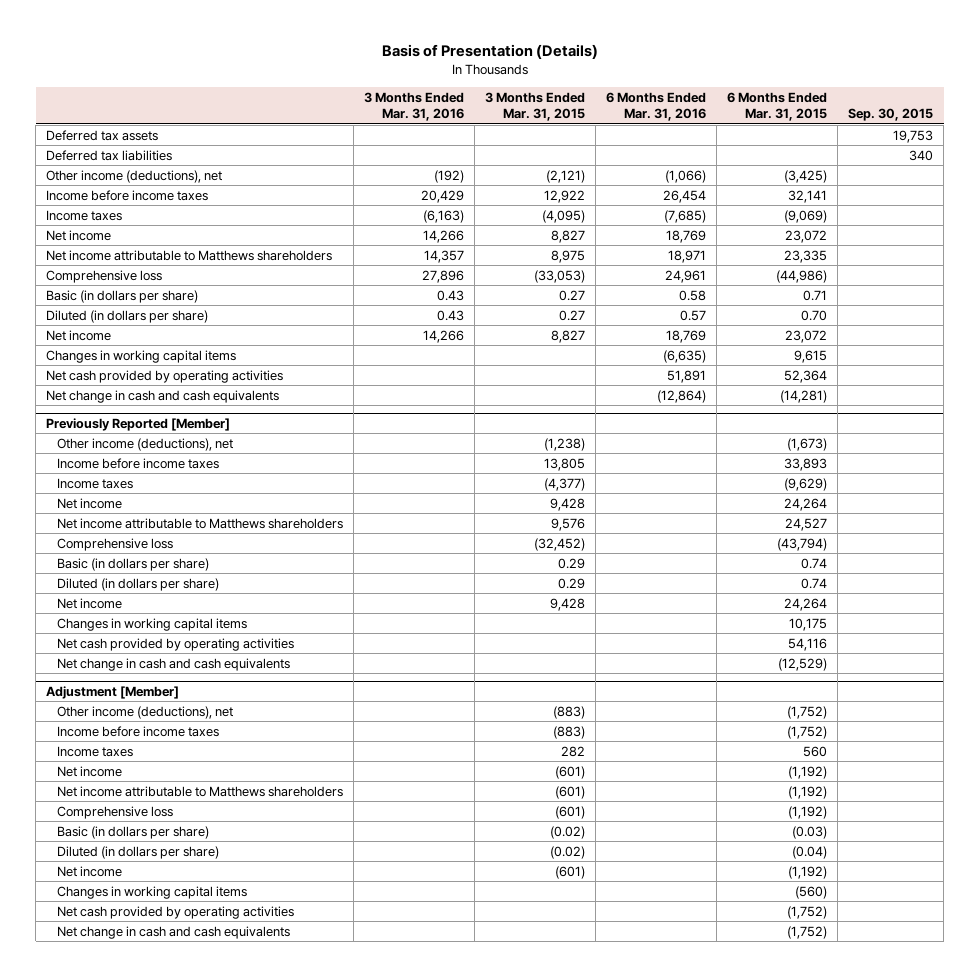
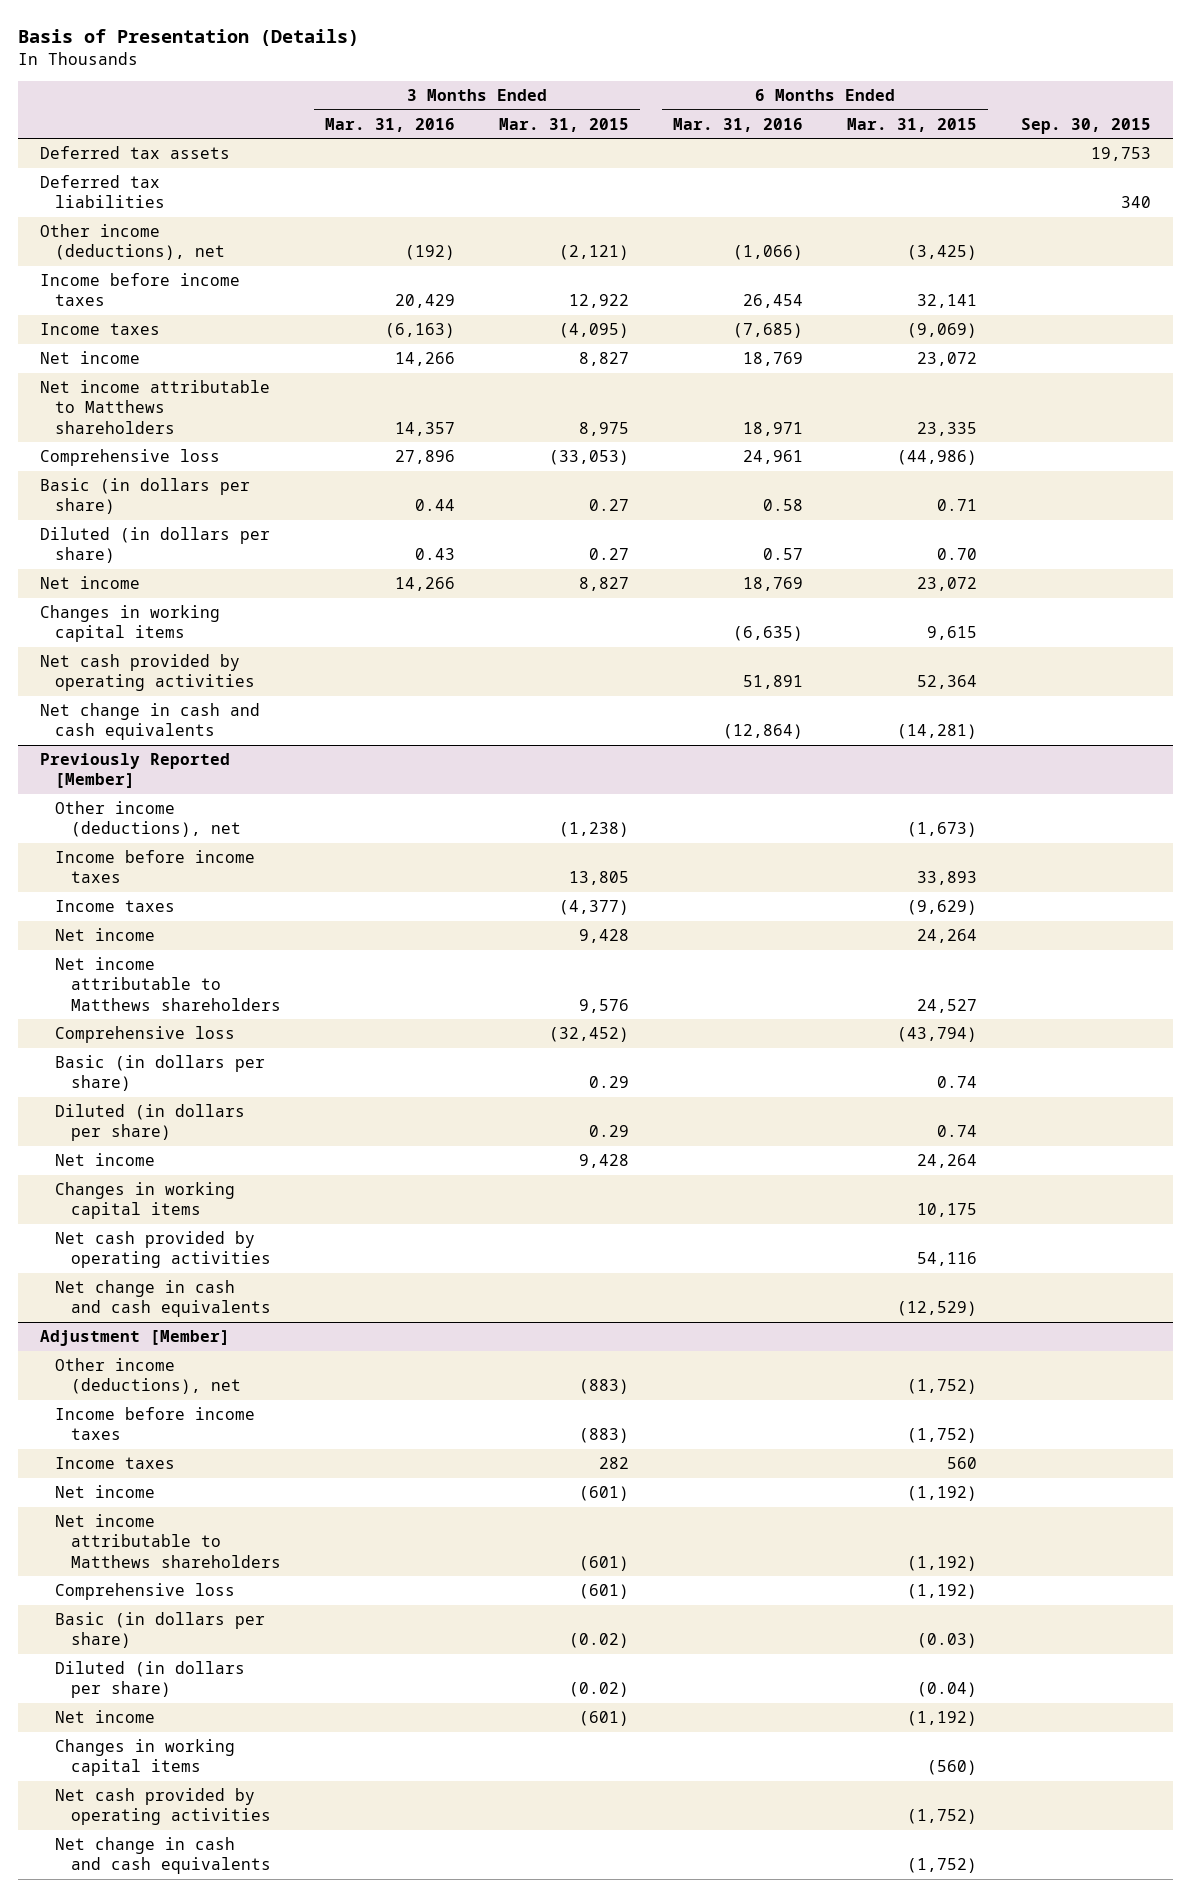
- Basic (in dollars per share) | 0.43 | 0.27 | 0.58 | 0.71 |
+ Basic (in dollars per share) | 0.44 | 0.27 | 0.58 | 0.71 |

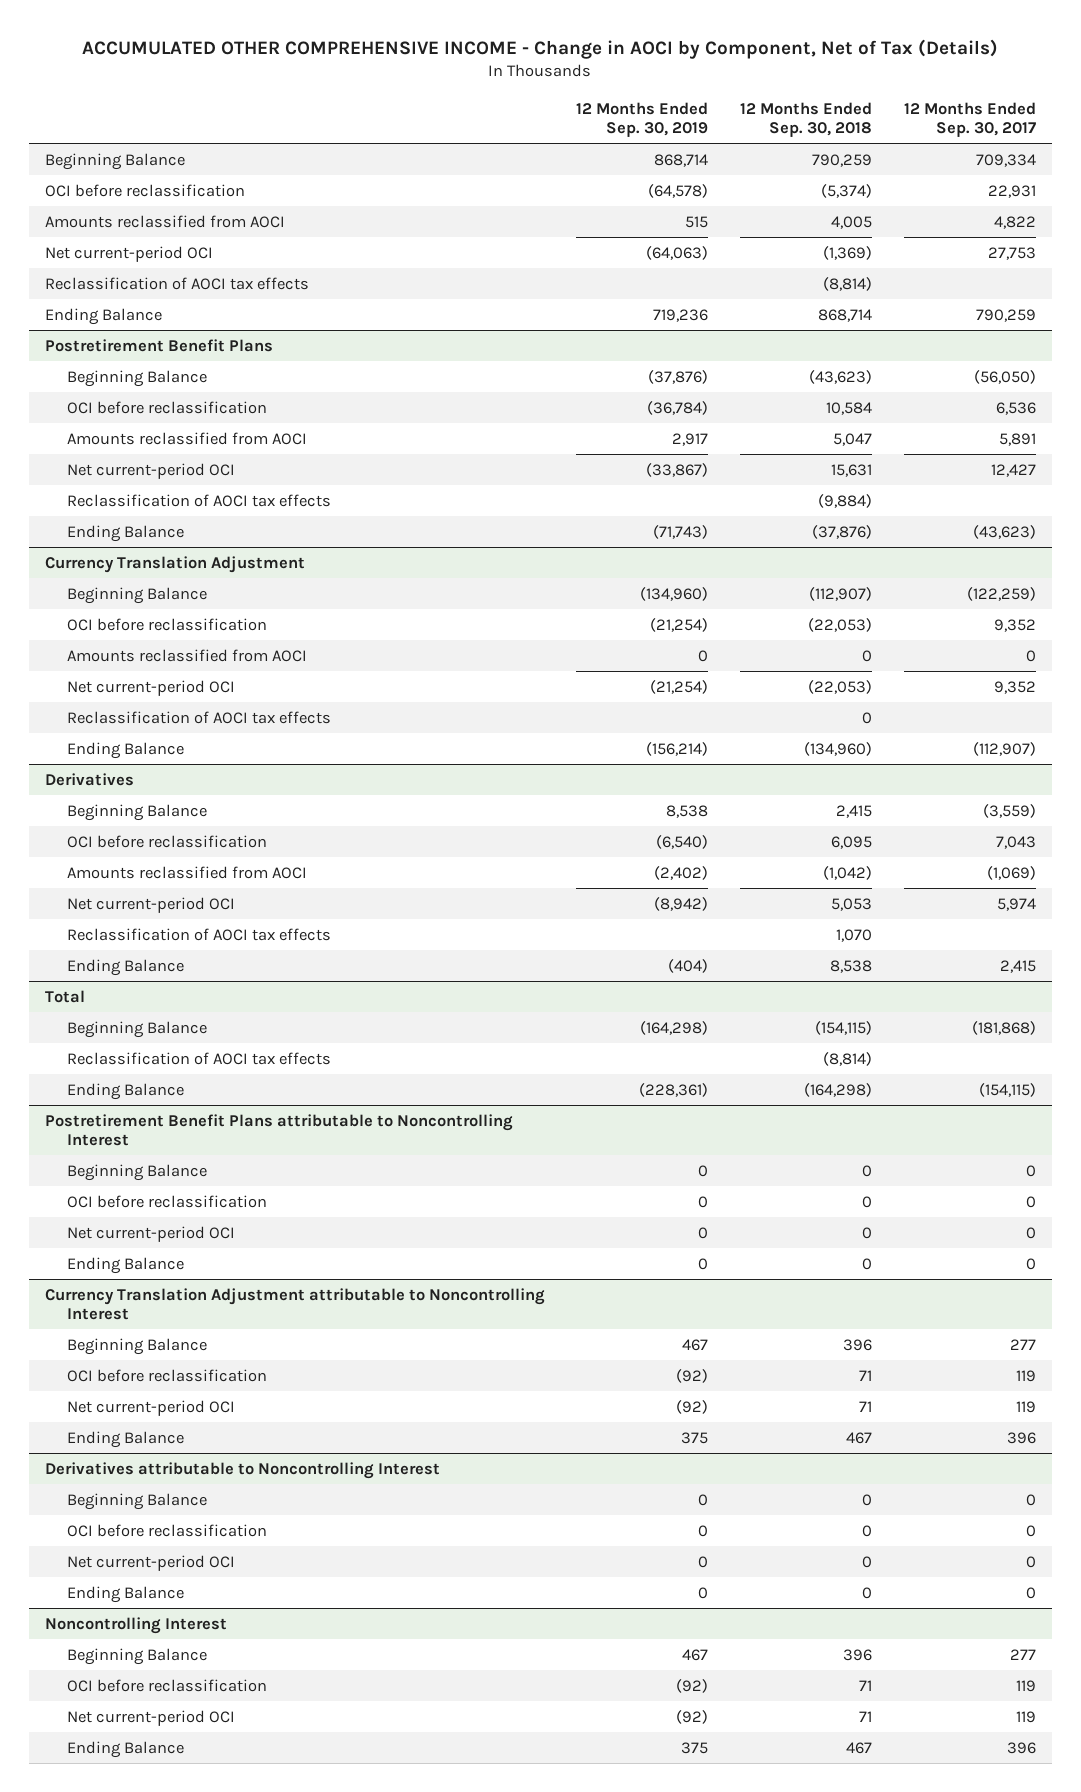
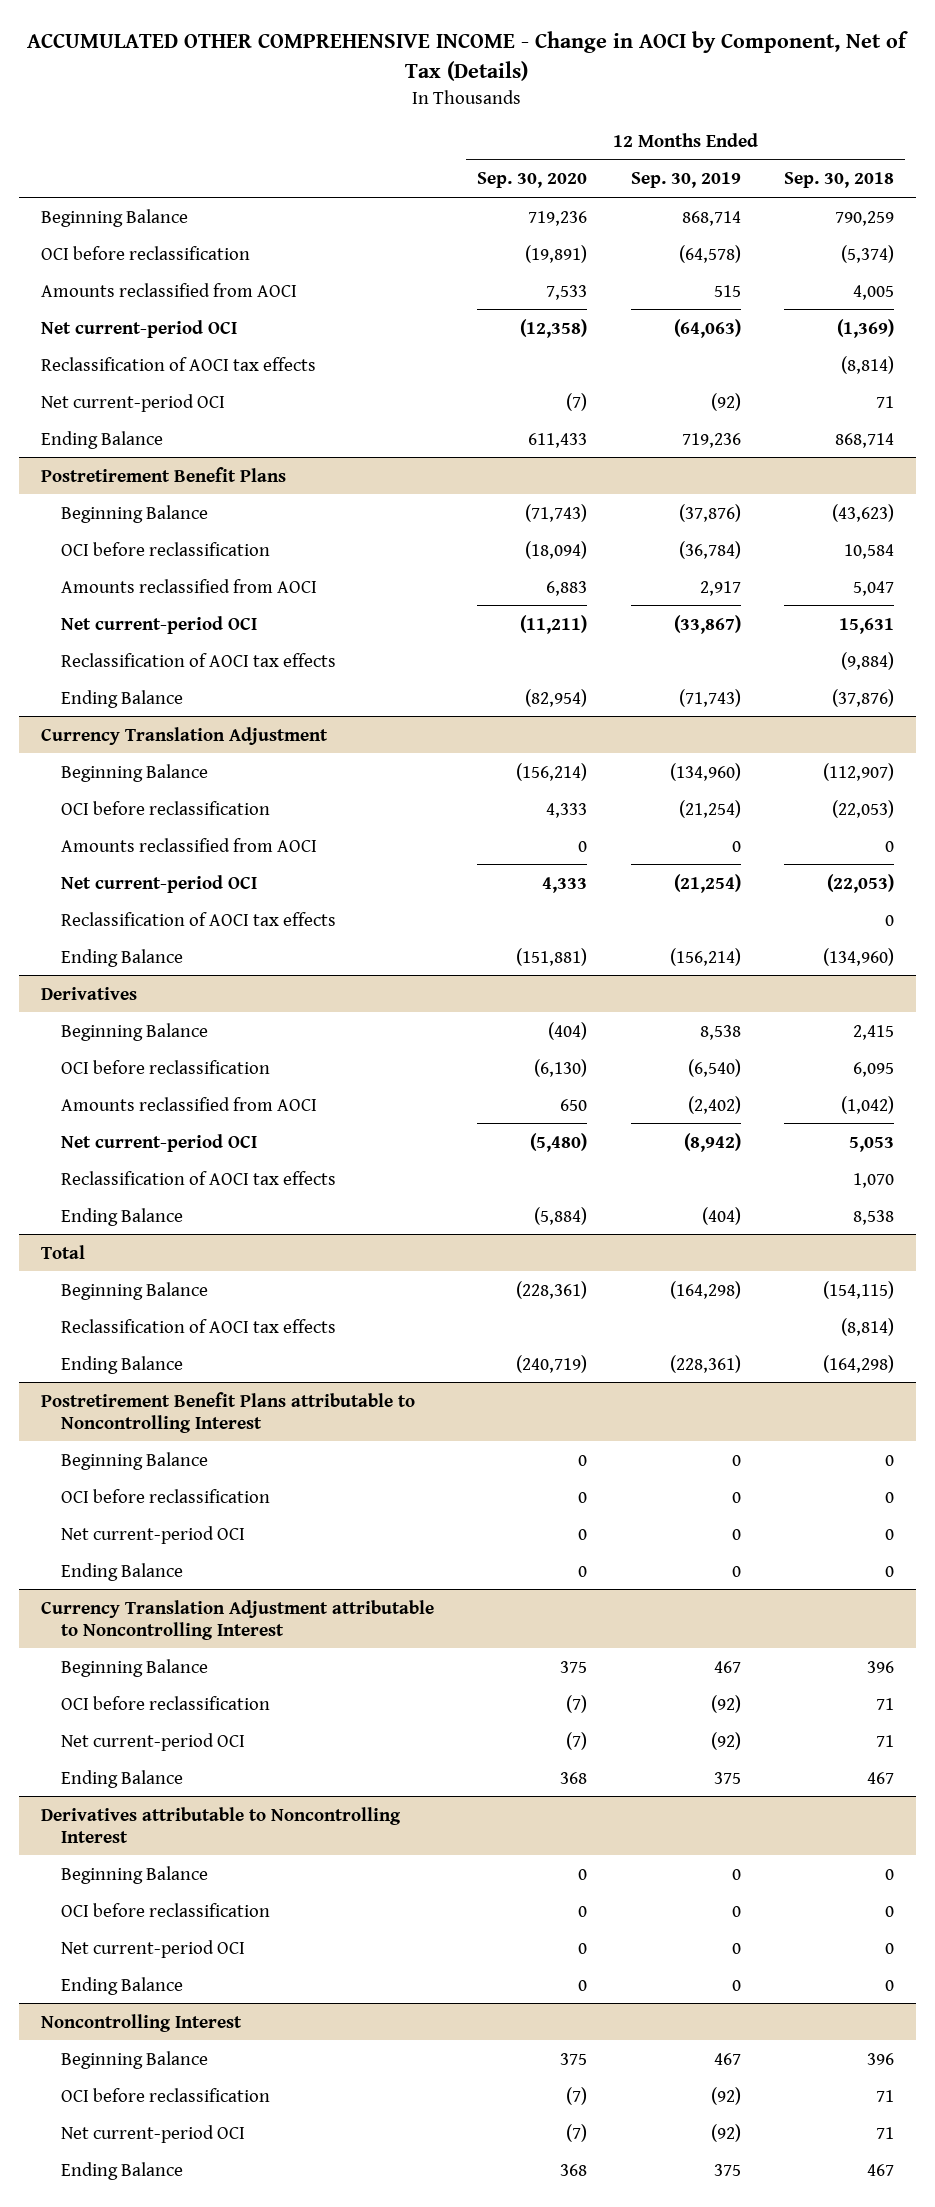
- | 12 Months Ended Sep. 30, 2019 | 12 Months Ended Sep. 30, 2018 | 12 Months Ended Sep. 30, 2017
+ | 12 Months Ended Sep. 30, 2020 | 12 Months Ended Sep. 30, 2019 | 12 Months Ended Sep. 30, 2018
+ Net current-period OCI | (7) | (92) | 71

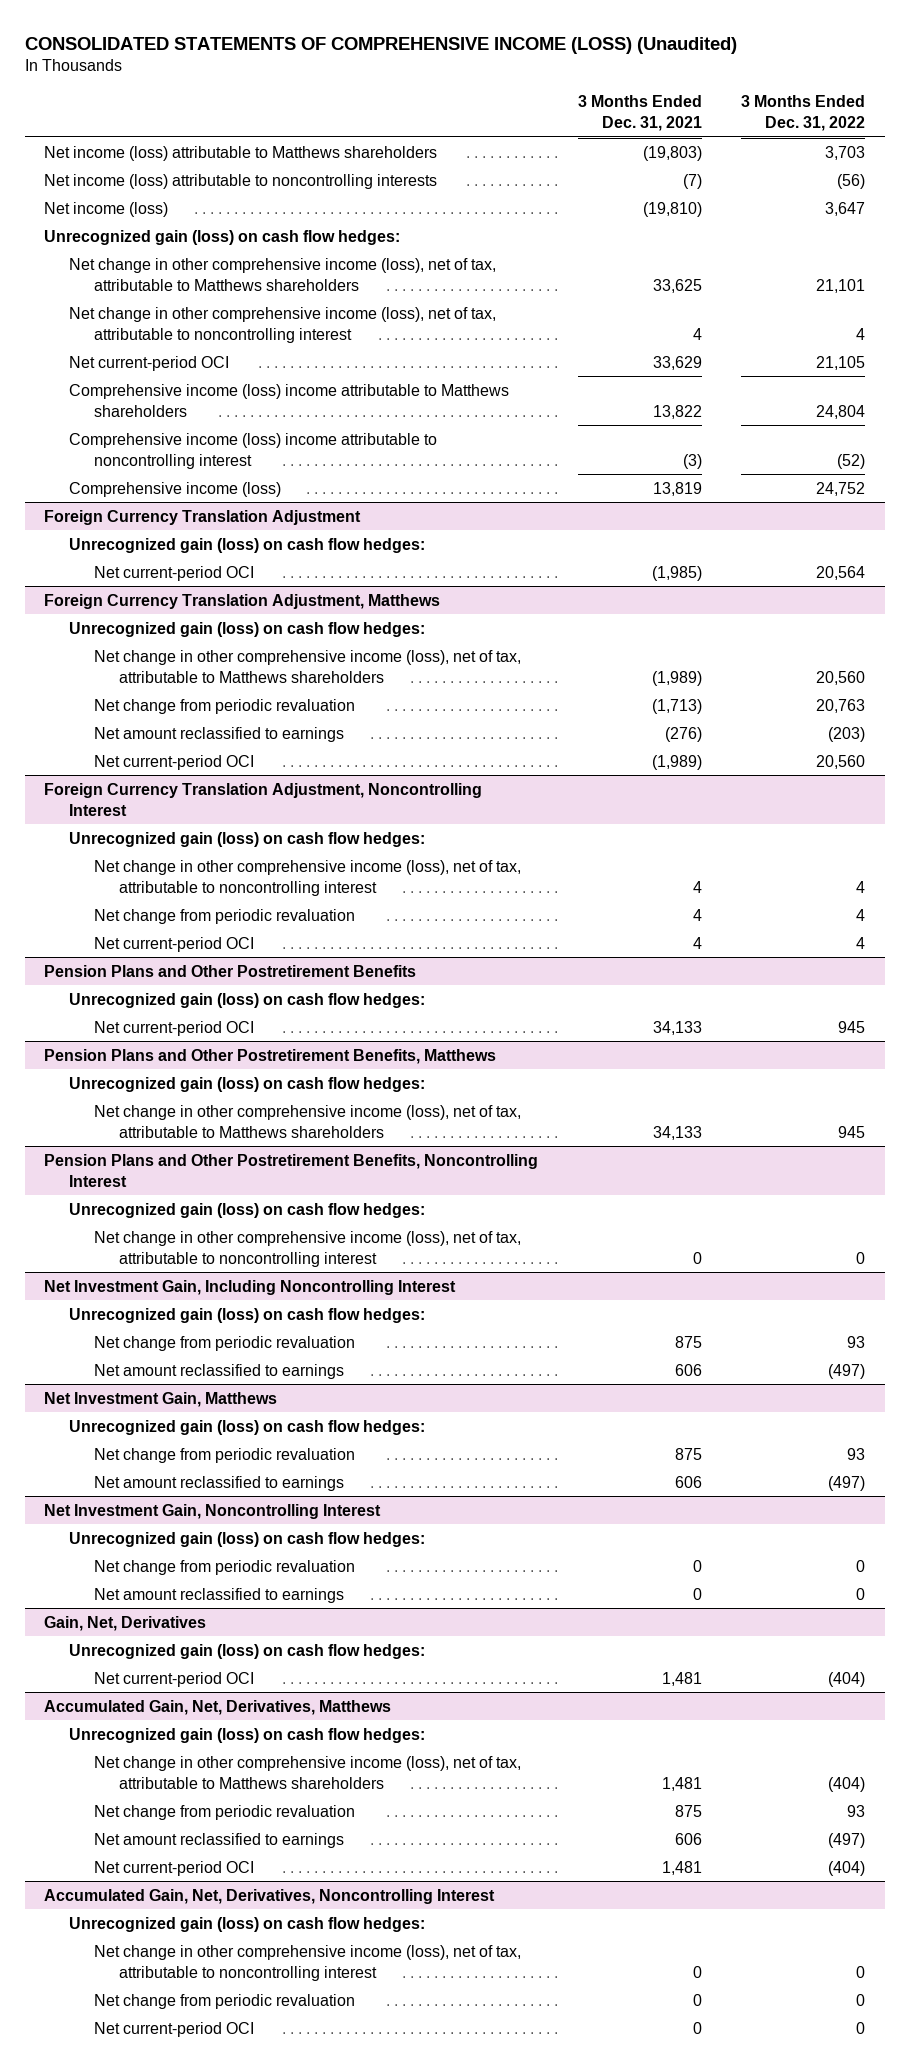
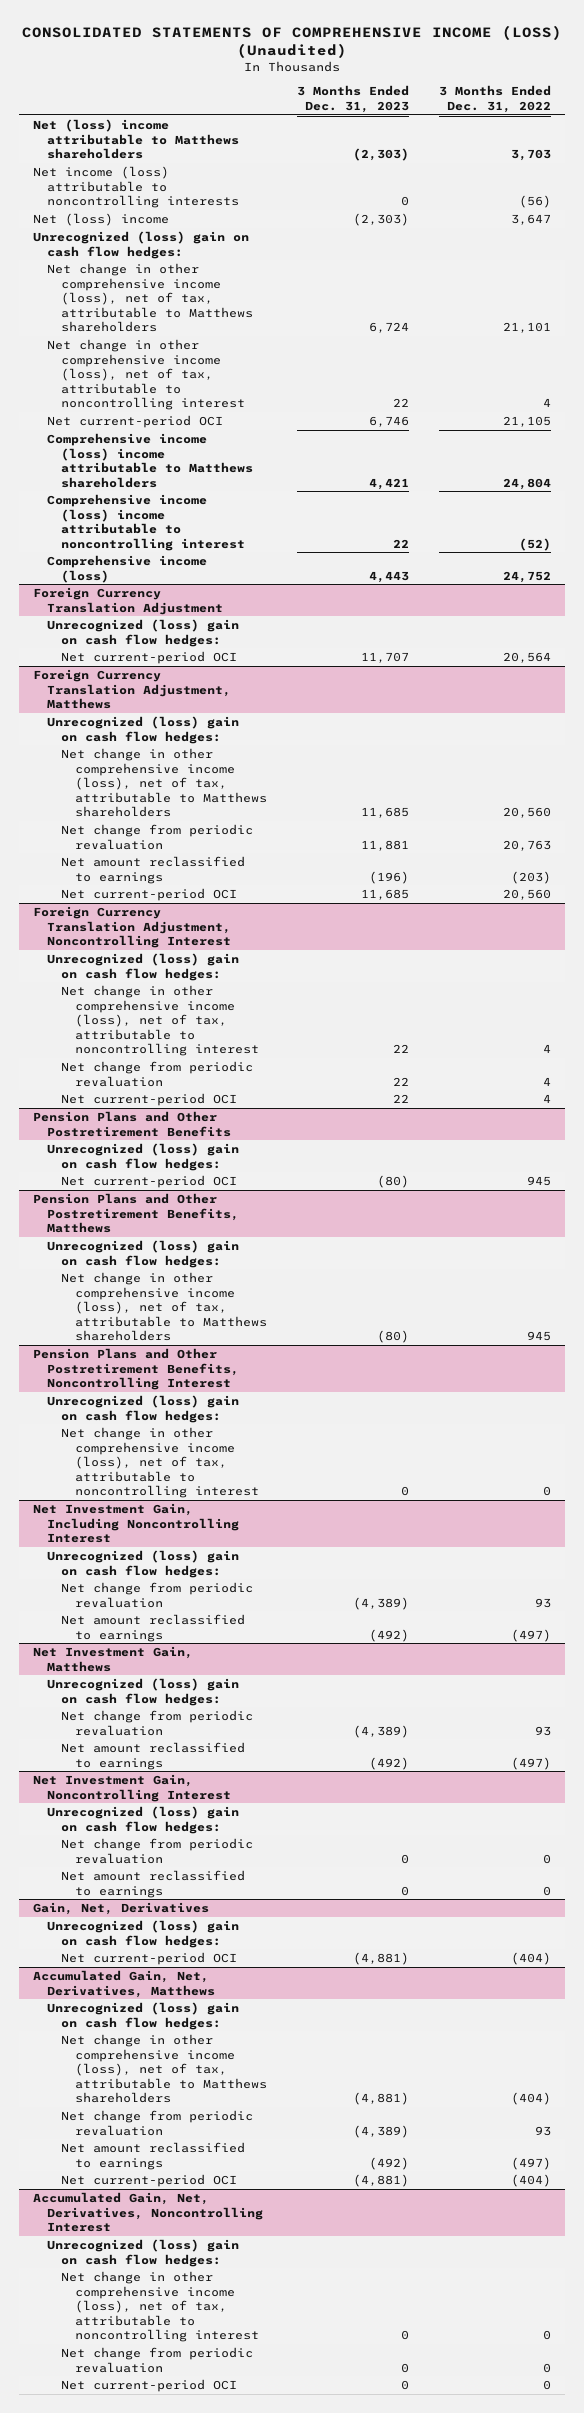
- | 3 Months Ended Dec. 31, 2021 | 3 Months Ended Dec. 31, 2022
+ | 3 Months Ended Dec. 31, 2023 | 3 Months Ended Dec. 31, 2022
- Net income (loss) attributable to Matthews shareholders | (19,803) | 3,703
+ Net (loss) income attributable to Matthews shareholders | (2,303) | 3,703
- Net income (loss) | (19,810) | 3,647
- Unrecognized gain (loss) on cash flow hedges:
+ Net (loss) income | (2,303) | 3,647
+ Unrecognized (loss) gain on cash flow hedges:
@ Foreign Currency Translation Adjustment
- Unrecognized gain (loss) on cash flow hedges:
+ Unrecognized (loss) gain on cash flow hedges:
@ Foreign Currency Translation Adjustment, Matthews
- Unrecognized gain (loss) on cash flow hedges:
+ Unrecognized (loss) gain on cash flow hedges:
@ Foreign Currency Translation Adjustment, Noncontrolling Interest
- Unrecognized gain (loss) on cash flow hedges:
+ Unrecognized (loss) gain on cash flow hedges:
@ Pension Plans and Other Postretirement Benefits
- Unrecognized gain (loss) on cash flow hedges:
+ Unrecognized (loss) gain on cash flow hedges:
@ Pension Plans and Other Postretirement Benefits, Matthews
- Unrecognized gain (loss) on cash flow hedges:
+ Unrecognized (loss) gain on cash flow hedges:
@ Pension Plans and Other Postretirement Benefits, Noncontrolling Interest
- Unrecognized gain (loss) on cash flow hedges:
+ Unrecognized (loss) gain on cash flow hedges:
@ Net Investment Gain, Including Noncontrolling Interest
- Unrecognized gain (loss) on cash flow hedges:
+ Unrecognized (loss) gain on cash flow hedges:
@ Net Investment Gain, Matthews
- Unrecognized gain (loss) on cash flow hedges:
+ Unrecognized (loss) gain on cash flow hedges:
@ Net Investment Gain, Noncontrolling Interest
- Unrecognized gain (loss) on cash flow hedges:
+ Unrecognized (loss) gain on cash flow hedges:
@ Gain, Net, Derivatives
- Unrecognized gain (loss) on cash flow hedges:
+ Unrecognized (loss) gain on cash flow hedges:
@ Accumulated Gain, Net, Derivatives, Matthews
- Unrecognized gain (loss) on cash flow hedges:
+ Unrecognized (loss) gain on cash flow hedges:
@ Accumulated Gain, Net, Derivatives, Noncontrolling Interest
- Unrecognized gain (loss) on cash flow hedges:
+ Unrecognized (loss) gain on cash flow hedges:

